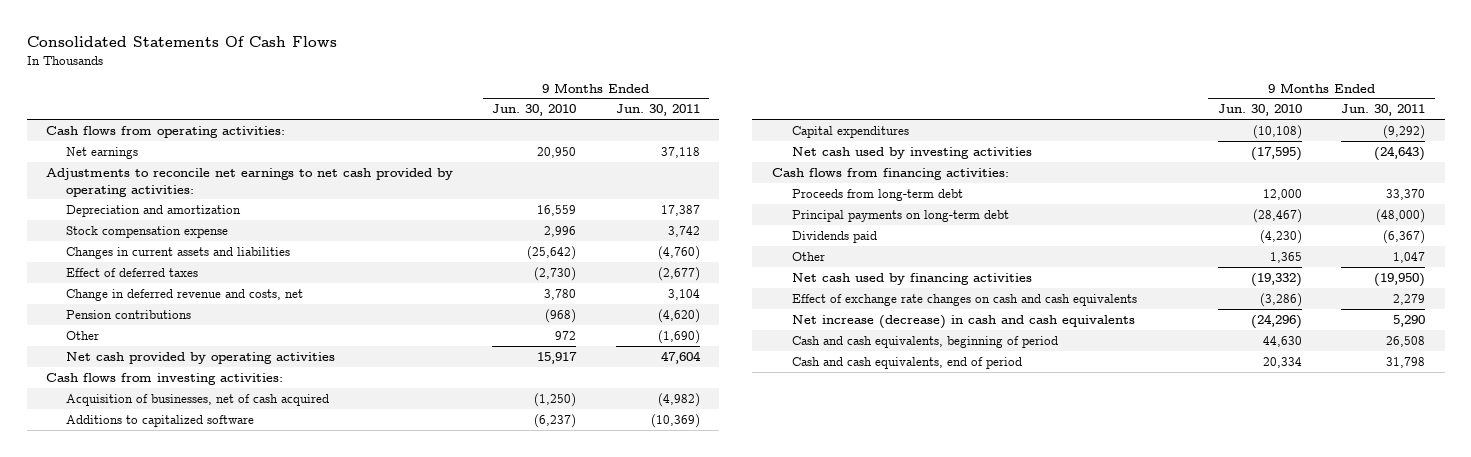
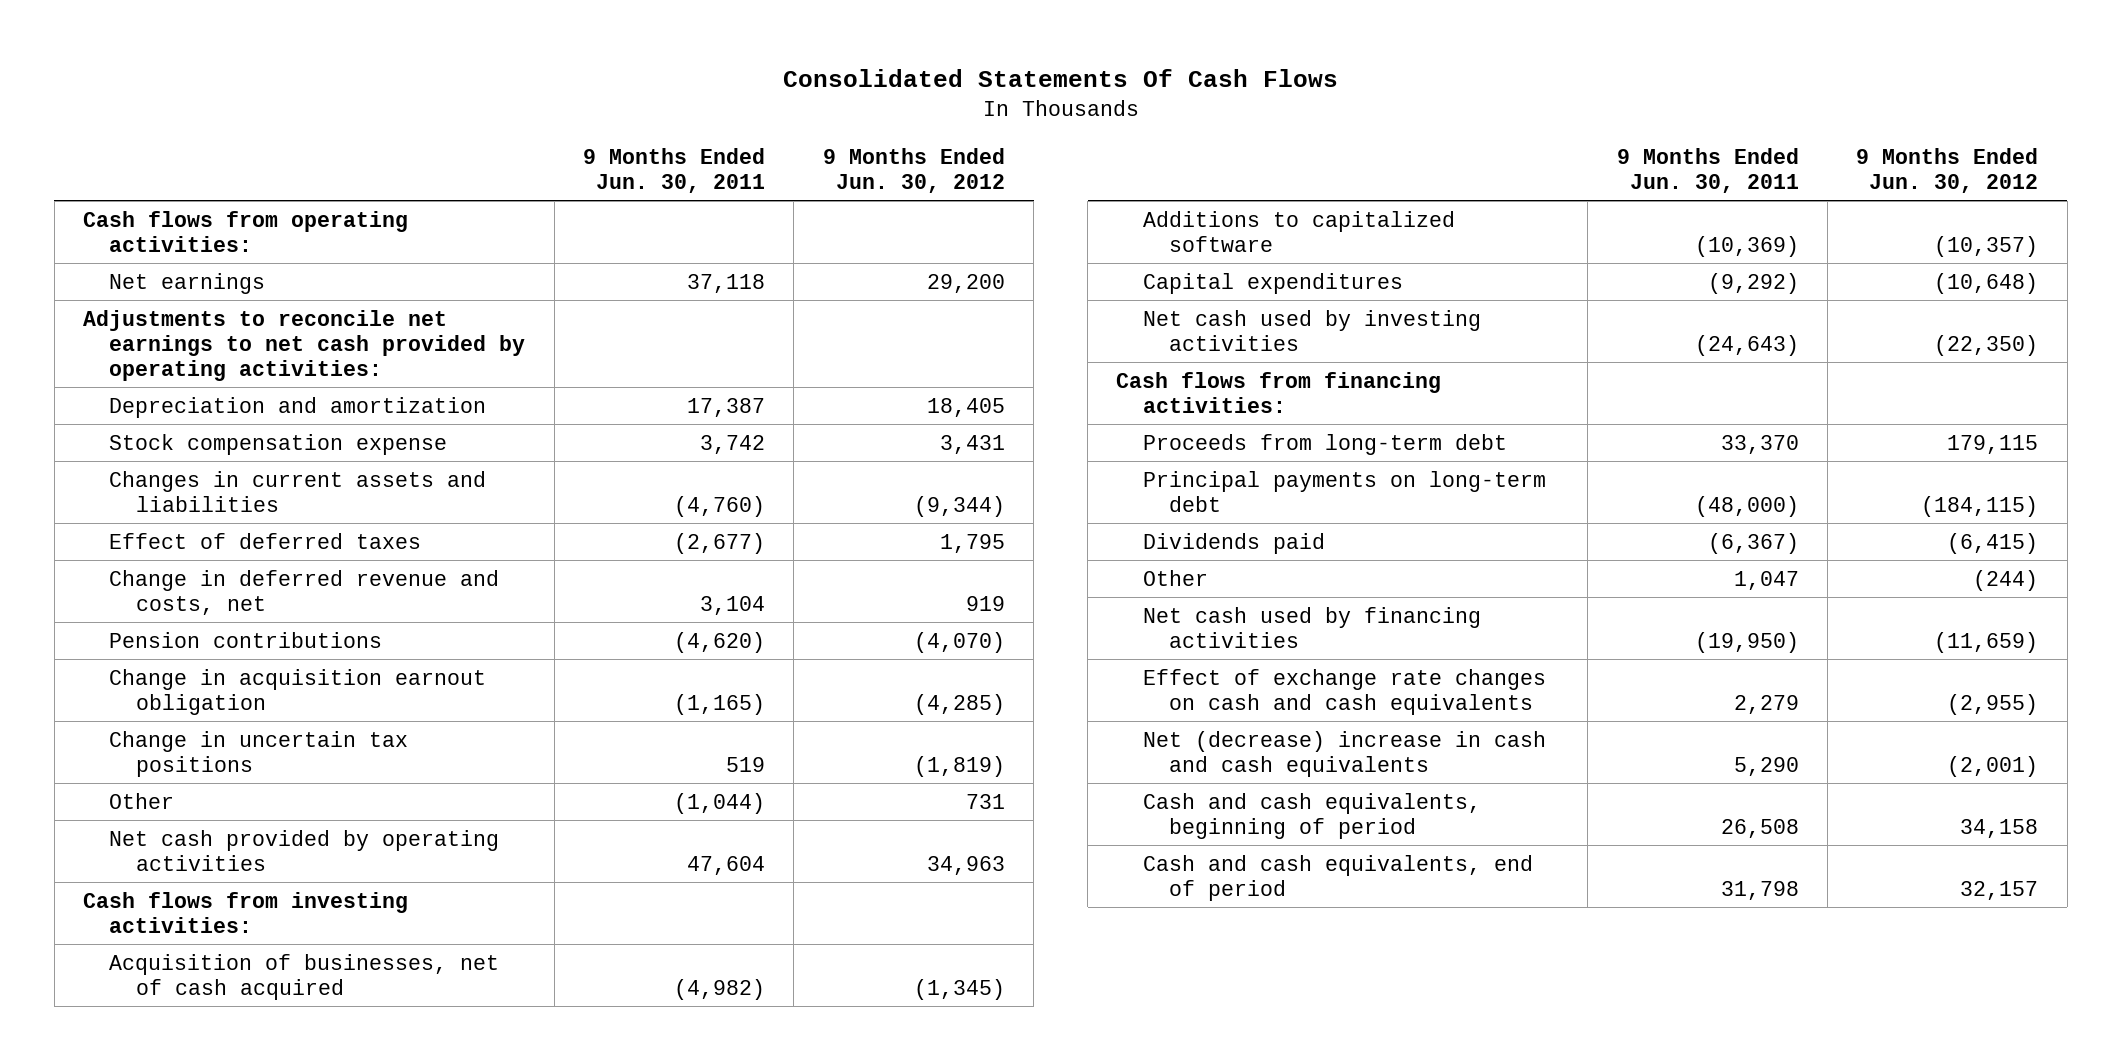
- | 9 Months Ended Jun. 30, 2010 | 9 Months Ended Jun. 30, 2011
+ | 9 Months Ended Jun. 30, 2011 | 9 Months Ended Jun. 30, 2012
- Other | 972 | (1,690)
+ Change in acquisition earnout obligation | (1,165) | (4,285)
+ Change in uncertain tax positions | 519 | (1,819)
+ Other | (1,044) | 731
- Net increase (decrease) in cash and cash equivalents | (24,296) | 5,290
+ Net (decrease) increase in cash and cash equivalents | 5,290 | (2,001)

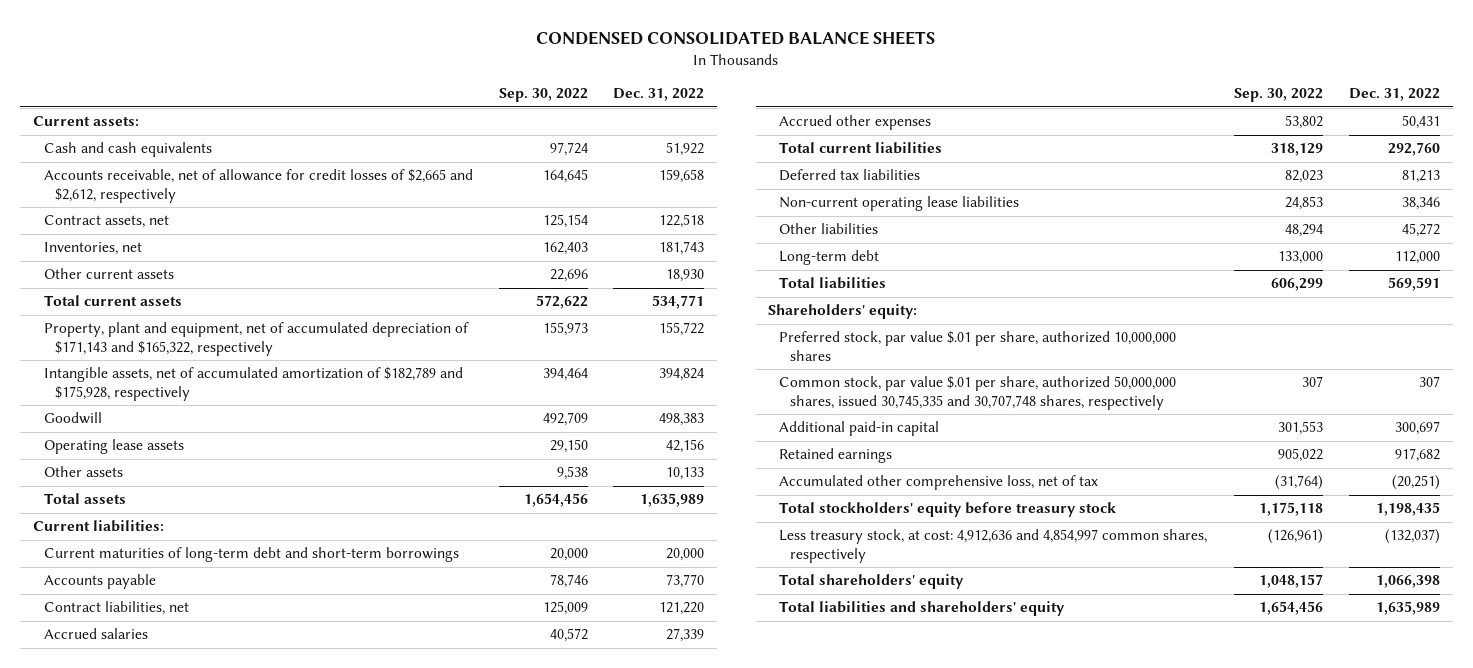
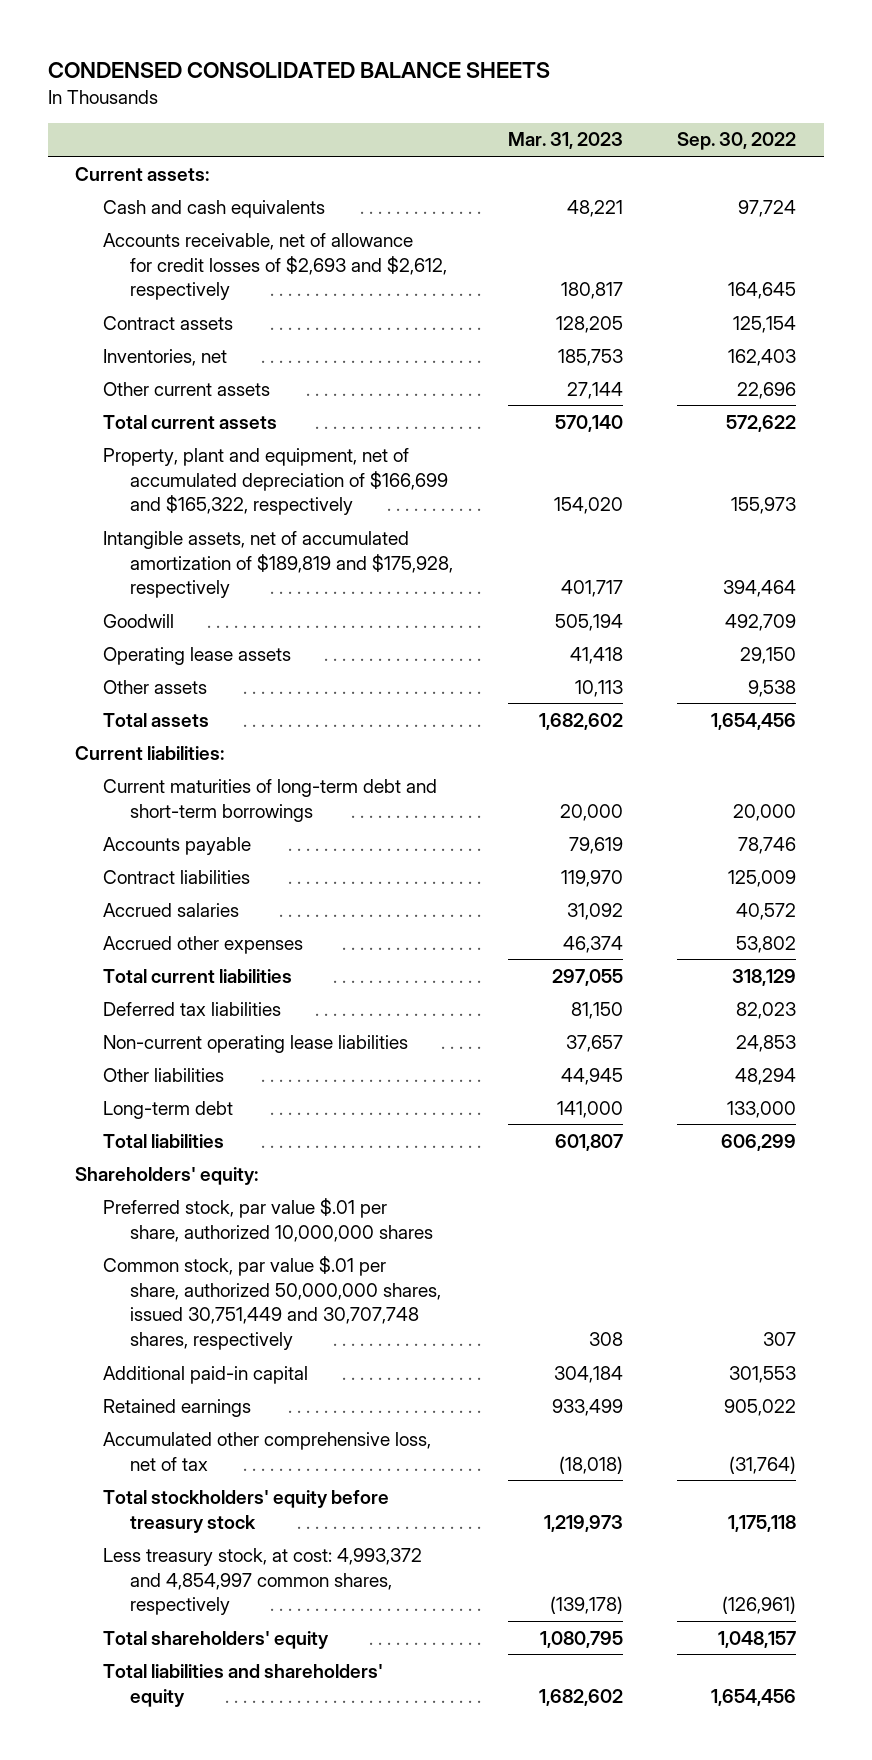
- | Sep. 30, 2022 | Dec. 31, 2022
+ | Mar. 31, 2023 | Sep. 30, 2022
- Accounts receivable, net of allowance for credit losses of $2,665 and $2,612, respectively | 164,645 | 159,658
- Contract assets, net | 125,154 | 122,518
+ Accounts receivable, net of allowance for credit losses of $2,693 and $2,612, respectively | 180,817 | 164,645
+ Contract assets | 128,205 | 125,154
- Property, plant and equipment, net of accumulated depreciation of $171,143 and $165,322, respectively | 155,973 | 155,722
- Intangible assets, net of accumulated amortization of $182,789 and $175,928, respectively | 394,464 | 394,824
+ Property, plant and equipment, net of accumulated depreciation of $166,699 and $165,322, respectively | 154,020 | 155,973
+ Intangible assets, net of accumulated amortization of $189,819 and $175,928, respectively | 401,717 | 394,464
- Contract liabilities, net | 125,009 | 121,220
+ Contract liabilities | 119,970 | 125,009
- Common stock, par value $.01 per share, authorized 50,000,000 shares, issued 30,745,335 and 30,707,748 shares, respectively | 307 | 307
+ Common stock, par value $.01 per share, authorized 50,000,000 shares, issued 30,751,449 and 30,707,748 shares, respectively | 308 | 307
- Less treasury stock, at cost: 4,912,636 and 4,854,997 common shares, respectively | (126,961) | (132,037)
+ Less treasury stock, at cost: 4,993,372 and 4,854,997 common shares, respectively | (139,178) | (126,961)

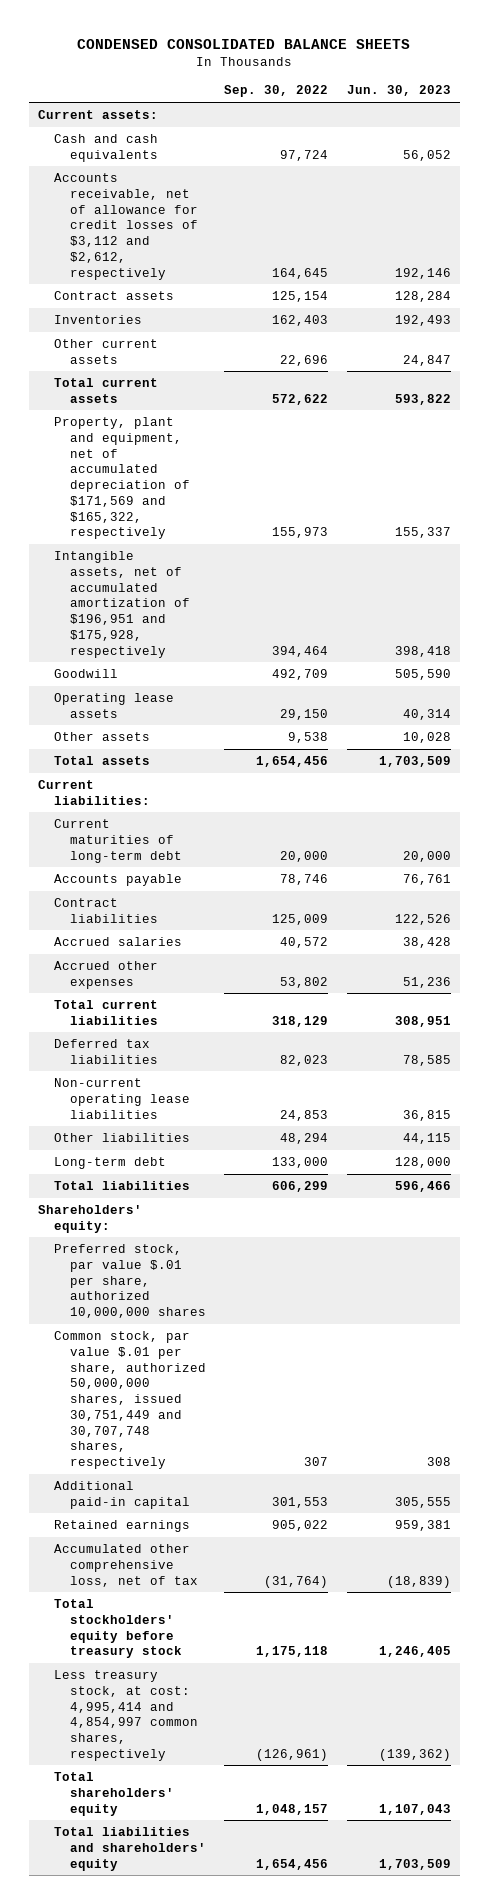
- | Mar. 31, 2023 | Sep. 30, 2022
+ | Sep. 30, 2022 | Jun. 30, 2023
- Accounts receivable, net of allowance for credit losses of $2,693 and $2,612, respectively | 180,817 | 164,645
+ Accounts receivable, net of allowance for credit losses of $3,112 and $2,612, respectively | 164,645 | 192,146
- Inventories, net | 185,753 | 162,403
+ Inventories | 162,403 | 192,493
- Property, plant and equipment, net of accumulated depreciation of $166,699 and $165,322, respectively | 154,020 | 155,973
- Intangible assets, net of accumulated amortization of $189,819 and $175,928, respectively | 401,717 | 394,464
+ Property, plant and equipment, net of accumulated depreciation of $171,569 and $165,322, respectively | 155,973 | 155,337
+ Intangible assets, net of accumulated amortization of $196,951 and $175,928, respectively | 394,464 | 398,418
- Current maturities of long-term debt and short-term borrowings | 20,000 | 20,000
+ Current maturities of long-term debt | 20,000 | 20,000
- Less treasury stock, at cost: 4,993,372 and 4,854,997 common shares, respectively | (139,178) | (126,961)
+ Less treasury stock, at cost: 4,995,414 and 4,854,997 common shares, respectively | (126,961) | (139,362)

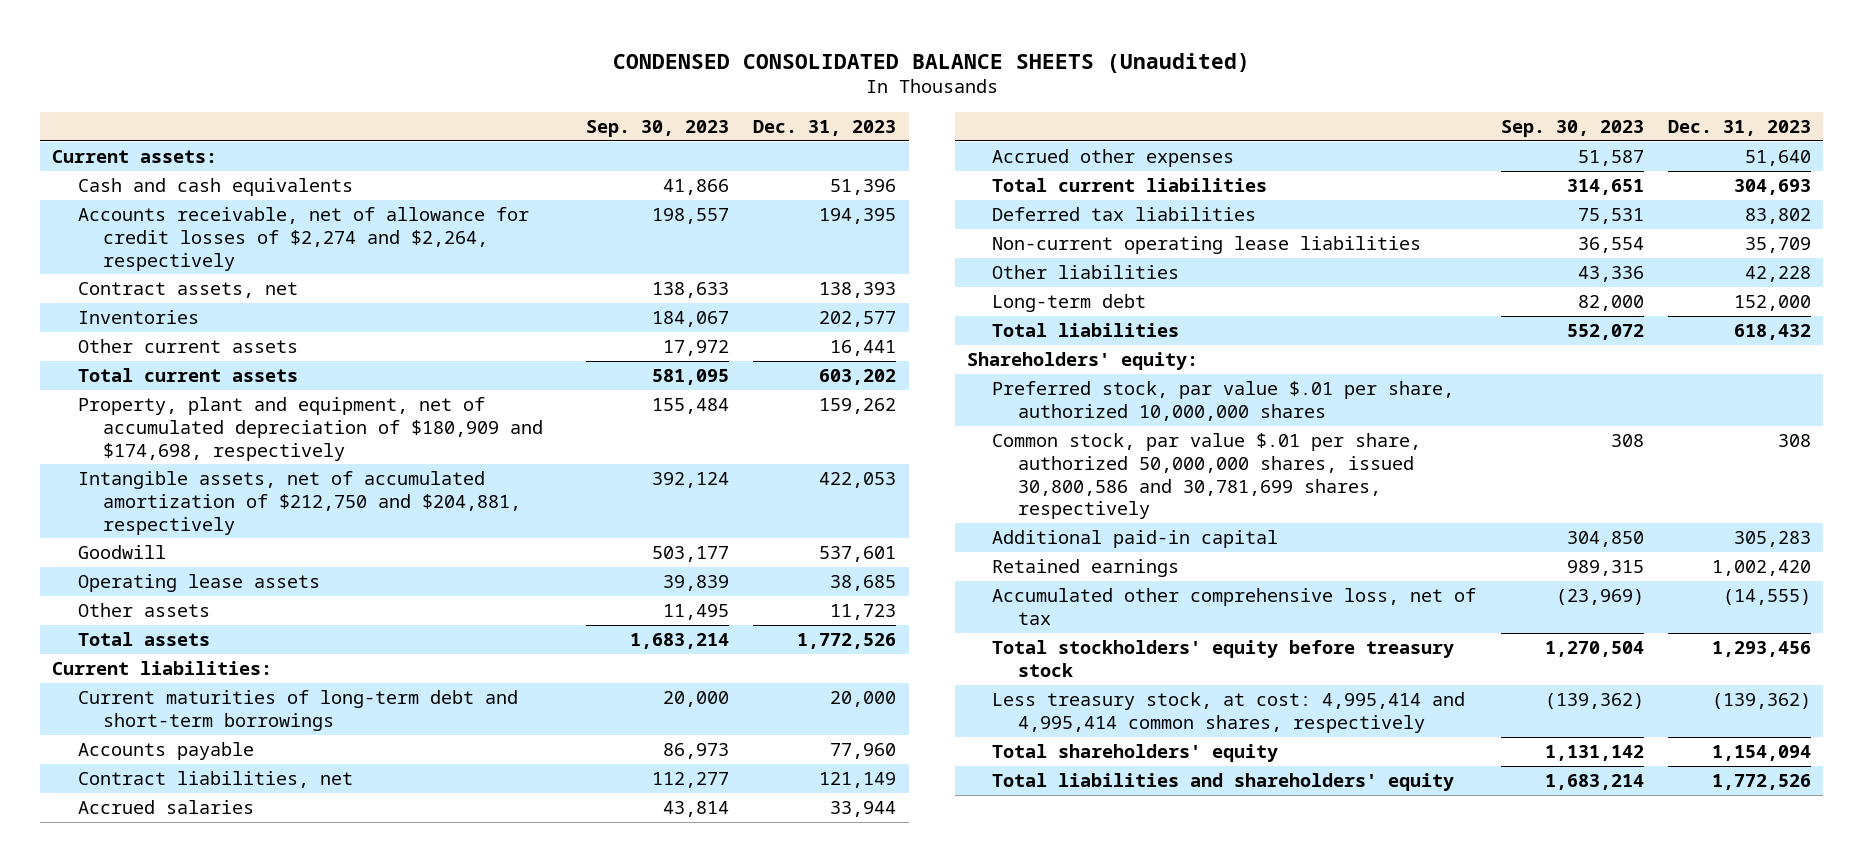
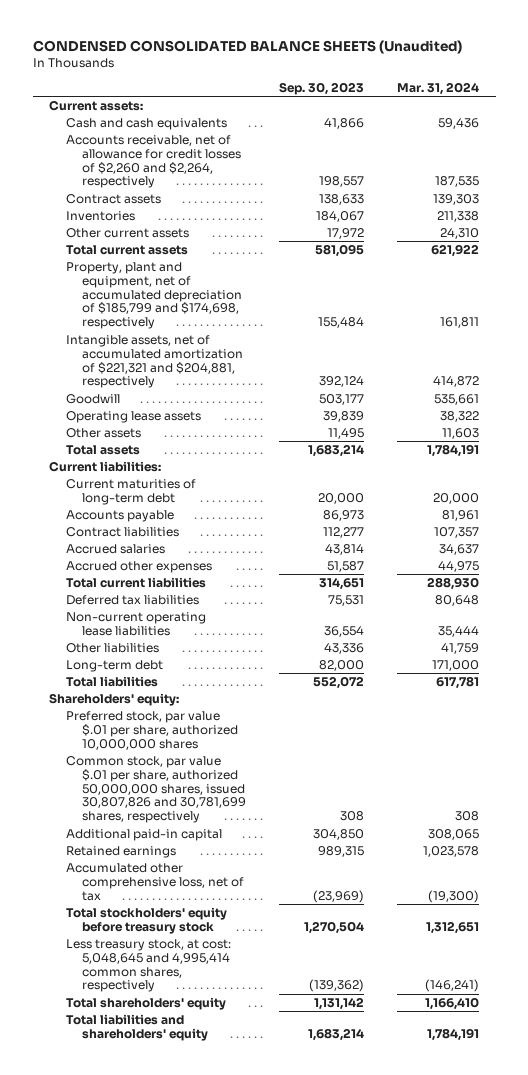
- | Sep. 30, 2023 | Dec. 31, 2023
+ | Sep. 30, 2023 | Mar. 31, 2024
- Accounts receivable, net of allowance for credit losses of $2,274 and $2,264, respectively | 198,557 | 194,395
- Contract assets, net | 138,633 | 138,393
+ Accounts receivable, net of allowance for credit losses of $2,260 and $2,264, respectively | 198,557 | 187,535
+ Contract assets | 138,633 | 139,303
- Property, plant and equipment, net of accumulated depreciation of $180,909 and $174,698, respectively | 155,484 | 159,262
- Intangible assets, net of accumulated amortization of $212,750 and $204,881, respectively | 392,124 | 422,053
+ Property, plant and equipment, net of accumulated depreciation of $185,799 and $174,698, respectively | 155,484 | 161,811
+ Intangible assets, net of accumulated amortization of $221,321 and $204,881, respectively | 392,124 | 414,872
- Current maturities of long-term debt and short-term borrowings | 20,000 | 20,000
+ Current maturities of long-term debt | 20,000 | 20,000
- Contract liabilities, net | 112,277 | 121,149
+ Contract liabilities | 112,277 | 107,357
- Common stock, par value $.01 per share, authorized 50,000,000 shares, issued 30,800,586 and 30,781,699 shares, respectively | 308 | 308
+ Common stock, par value $.01 per share, authorized 50,000,000 shares, issued 30,807,826 and 30,781,699 shares, respectively | 308 | 308
- Less treasury stock, at cost: 4,995,414 and 4,995,414 common shares, respectively | (139,362) | (139,362)
+ Less treasury stock, at cost: 5,048,645 and 4,995,414 common shares, respectively | (139,362) | (146,241)

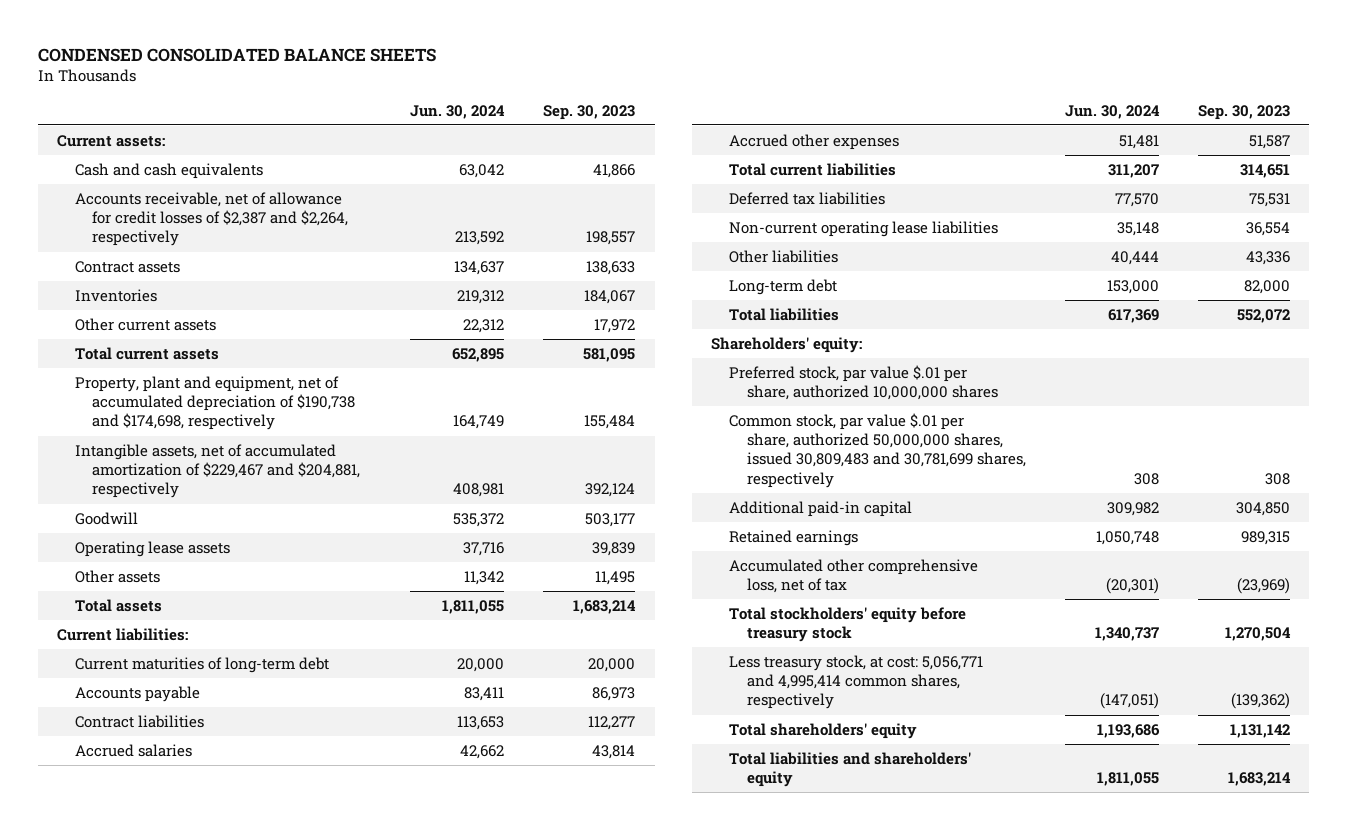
- CONDENSED CONSOLIDATED BALANCE SHEETS (Unaudited)
+ CONDENSED CONSOLIDATED BALANCE SHEETS
- | Sep. 30, 2023 | Mar. 31, 2024
+ | Jun. 30, 2024 | Sep. 30, 2023
- Accounts receivable, net of allowance for credit losses of $2,260 and $2,264, respectively | 198,557 | 187,535
+ Accounts receivable, net of allowance for credit losses of $2,387 and $2,264, respectively | 213,592 | 198,557
- Property, plant and equipment, net of accumulated depreciation of $185,799 and $174,698, respectively | 155,484 | 161,811
- Intangible assets, net of accumulated amortization of $221,321 and $204,881, respectively | 392,124 | 414,872
+ Property, plant and equipment, net of accumulated depreciation of $190,738 and $174,698, respectively | 164,749 | 155,484
+ Intangible assets, net of accumulated amortization of $229,467 and $204,881, respectively | 408,981 | 392,124
- Common stock, par value $.01 per share, authorized 50,000,000 shares, issued 30,807,826 and 30,781,699 shares, respectively | 308 | 308
+ Common stock, par value $.01 per share, authorized 50,000,000 shares, issued 30,809,483 and 30,781,699 shares, respectively | 308 | 308
- Less treasury stock, at cost: 5,048,645 and 4,995,414 common shares, respectively | (139,362) | (146,241)
+ Less treasury stock, at cost: 5,056,771 and 4,995,414 common shares, respectively | (147,051) | (139,362)

